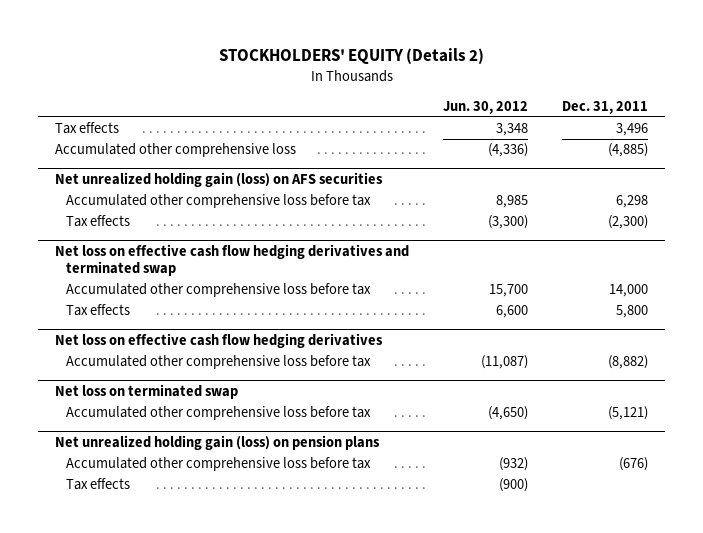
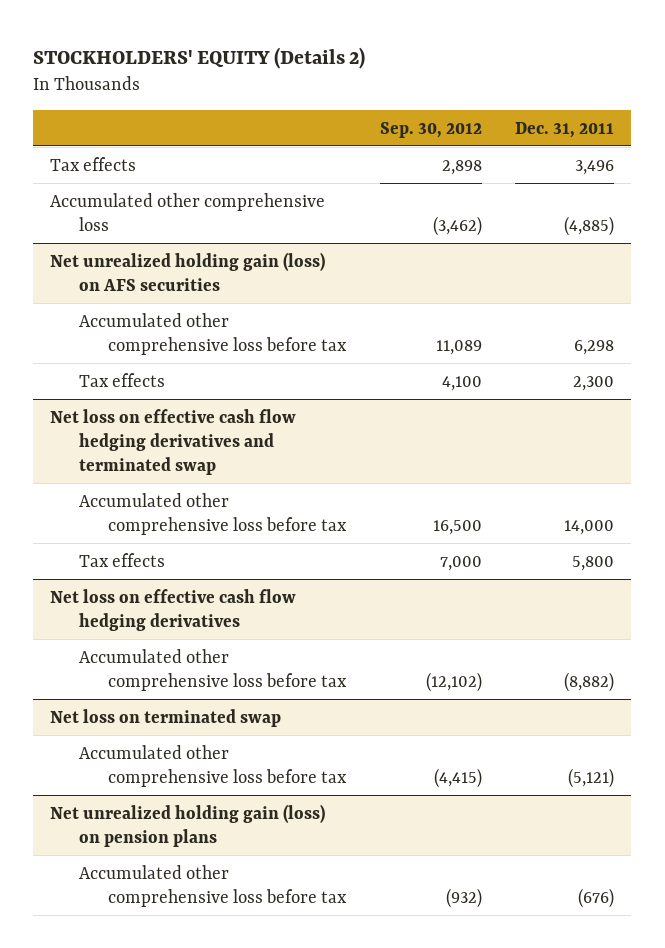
- | Jun. 30, 2012 | Dec. 31, 2011
+ | Sep. 30, 2012 | Dec. 31, 2011
@ Net unrealized holding gain (loss) on AFS securities
- Tax effects | (3,300) | (2,300)
+ Tax effects | 4,100 | 2,300
@ Net unrealized holding gain (loss) on pension plans
- Tax effects | (900) |

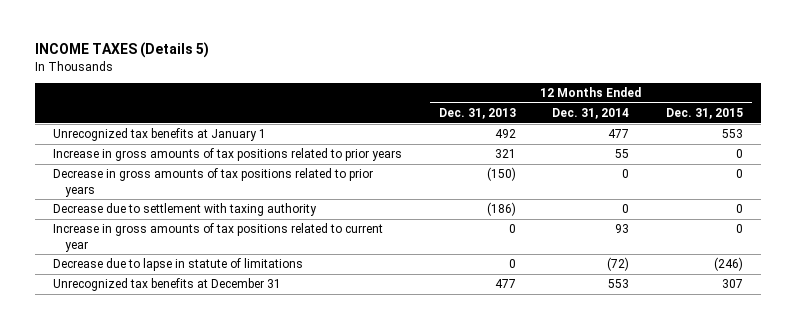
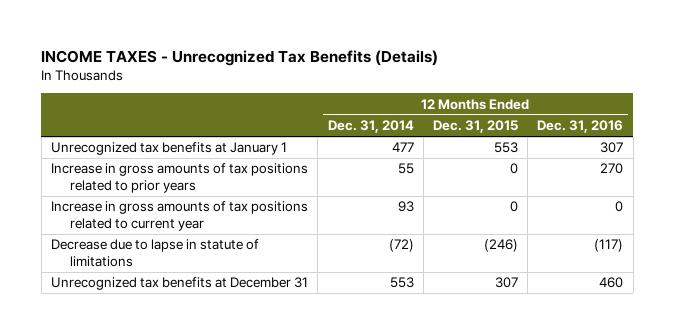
- INCOME TAXES (Details 5)
+ INCOME TAXES - Unrecognized Tax Benefits (Details)
- | 12 Months Ended Dec. 31, 2013 | 12 Months Ended Dec. 31, 2014 | 12 Months Ended Dec. 31, 2015
+ | 12 Months Ended Dec. 31, 2014 | 12 Months Ended Dec. 31, 2015 | 12 Months Ended Dec. 31, 2016
- Decrease in gross amounts of tax positions related to prior years | (150) | 0 | 0
- Decrease due to settlement with taxing authority | (186) | 0 | 0

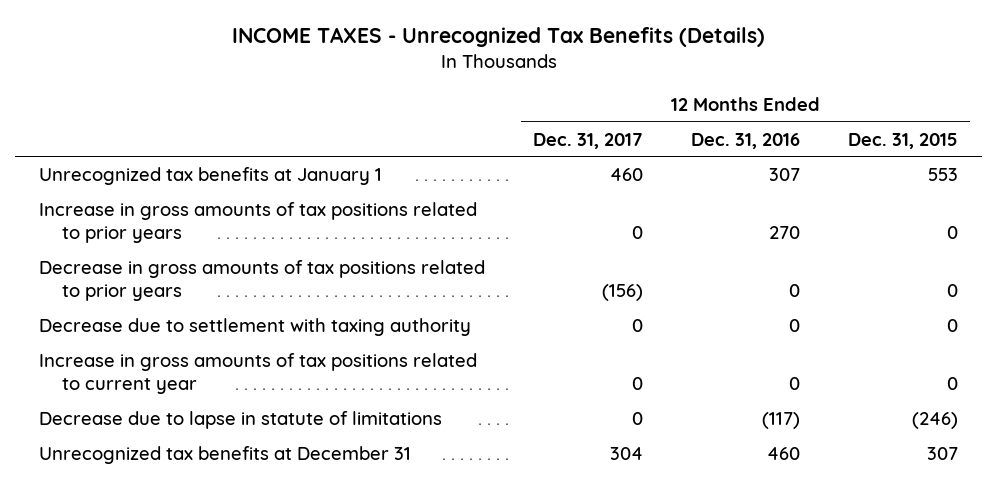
- | 12 Months Ended Dec. 31, 2014 | 12 Months Ended Dec. 31, 2015 | 12 Months Ended Dec. 31, 2016
+ | 12 Months Ended Dec. 31, 2017 | 12 Months Ended Dec. 31, 2016 | 12 Months Ended Dec. 31, 2015
+ Decrease in gross amounts of tax positions related to prior years | (156) | 0 | 0
+ Decrease due to settlement with taxing authority | 0 | 0 | 0

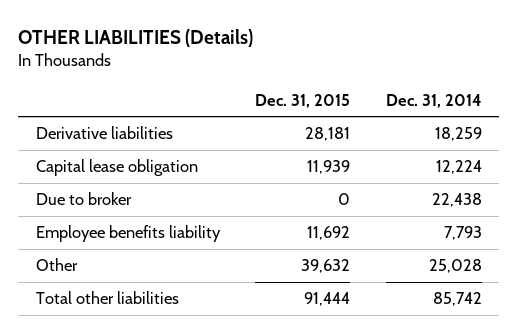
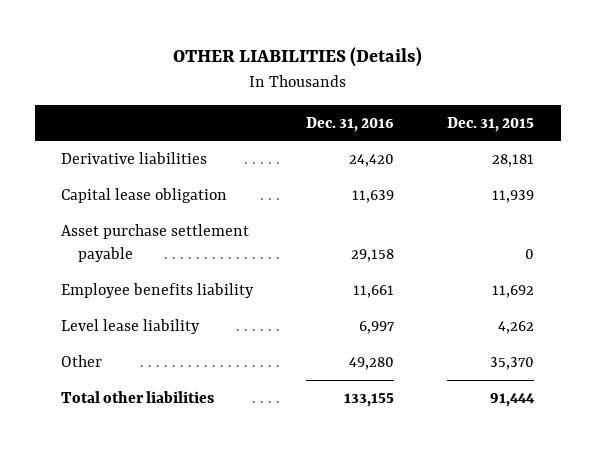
- | Dec. 31, 2015 | Dec. 31, 2014
+ | Dec. 31, 2016 | Dec. 31, 2015
- Due to broker | 0 | 22,438
+ Asset purchase settlement payable | 29,158 | 0
- Other | 39,632 | 25,028
+ Level lease liability | 6,997 | 4,262
+ Other | 49,280 | 35,370

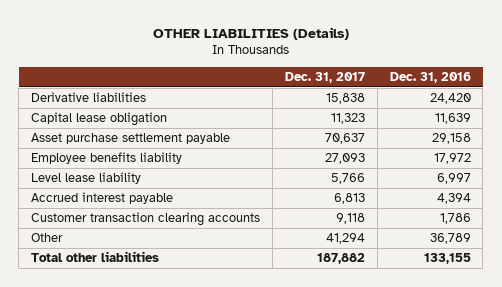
- | Dec. 31, 2016 | Dec. 31, 2015
+ | Dec. 31, 2017 | Dec. 31, 2016
- Employee benefits liability | 11,661 | 11,692
+ Employee benefits liability | 27,093 | 17,972
- Other | 49,280 | 35,370
+ Accrued interest payable | 6,813 | 4,394
+ Customer transaction clearing accounts | 9,118 | 1,786
+ Other | 41,294 | 36,789

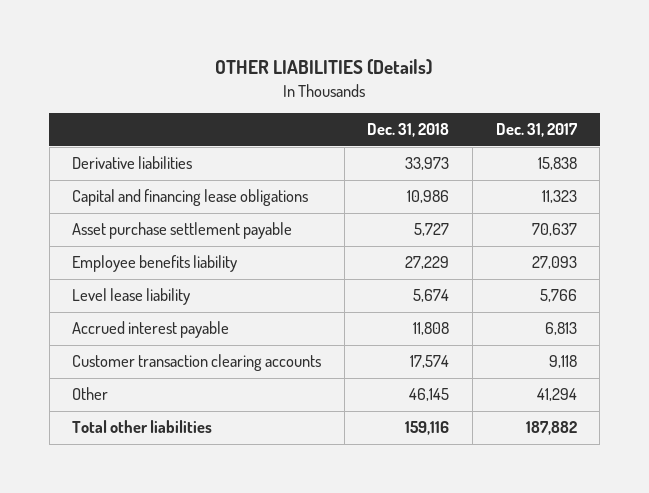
- | Dec. 31, 2017 | Dec. 31, 2016
+ | Dec. 31, 2018 | Dec. 31, 2017
- Capital lease obligation | 11,323 | 11,639
+ Capital and financing lease obligations | 10,986 | 11,323

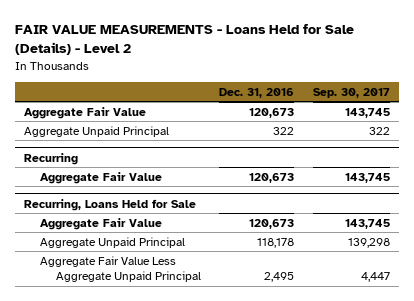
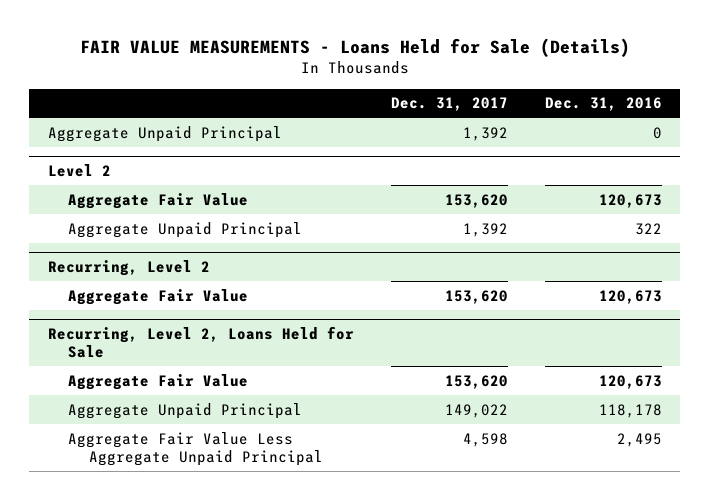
- FAIR VALUE MEASUREMENTS - Loans Held for Sale (Details) - Level 2
+ FAIR VALUE MEASUREMENTS - Loans Held for Sale (Details)
- | Dec. 31, 2016 | Sep. 30, 2017
+ | Dec. 31, 2017 | Dec. 31, 2016
+ Aggregate Unpaid Principal | 1,392 | 0
+ Level 2
- Recurring
+ Recurring, Level 2
- Recurring, Loans Held for Sale
+ Recurring, Level 2, Loans Held for Sale

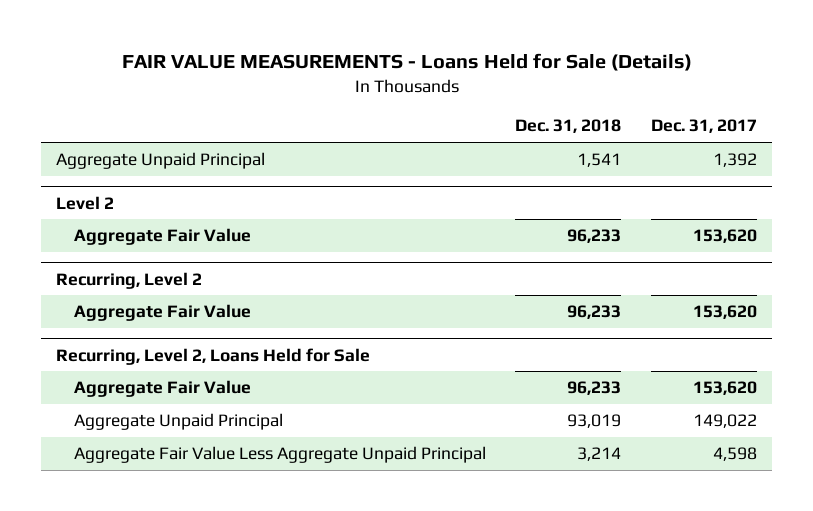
- | Dec. 31, 2017 | Dec. 31, 2016
+ | Dec. 31, 2018 | Dec. 31, 2017
@ Level 2
- Aggregate Unpaid Principal | 1,392 | 322

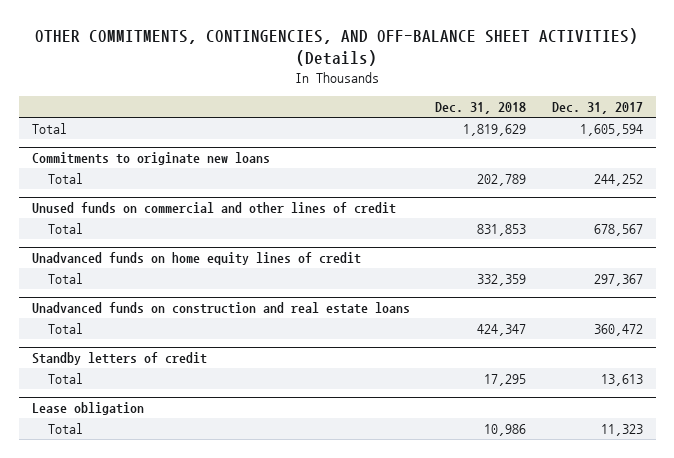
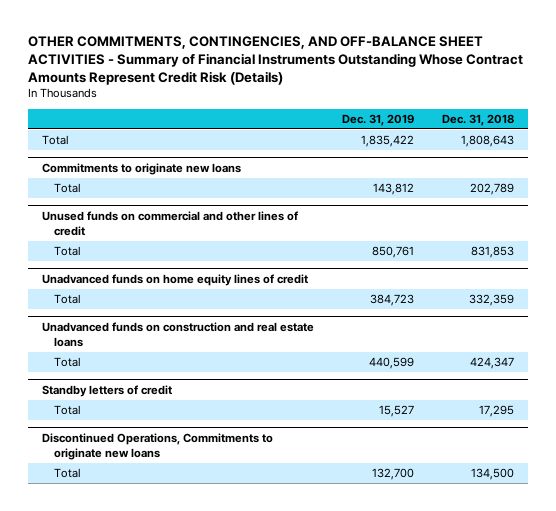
- OTHER COMMITMENTS, CONTINGENCIES, AND OFF-BALANCE SHEET ACTIVITIES) (Details)
+ OTHER COMMITMENTS, CONTINGENCIES, AND OFF-BALANCE SHEET ACTIVITIES - Summary of Financial Instruments Outstanding Whose Contract Amounts Represent Credit Risk (Details)
- | Dec. 31, 2018 | Dec. 31, 2017
+ | Dec. 31, 2019 | Dec. 31, 2018
- Total | 1,819,629 | 1,605,594
+ Total | 1,835,422 | 1,808,643
- Lease obligation
- Total | 10,986 | 11,323
+ Discontinued Operations, Commitments to originate new loans
+ Total | 132,700 | 134,500

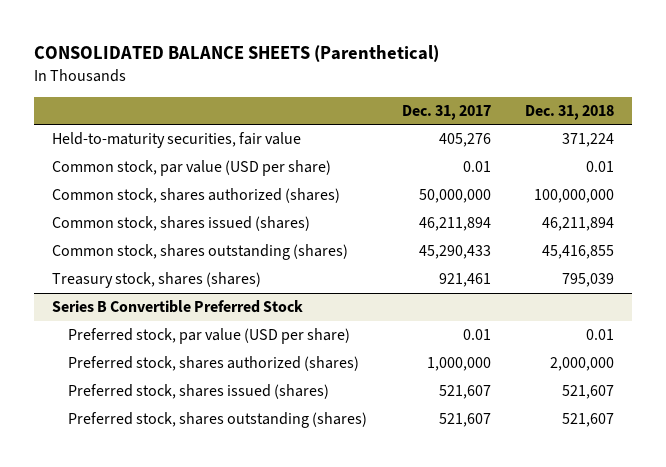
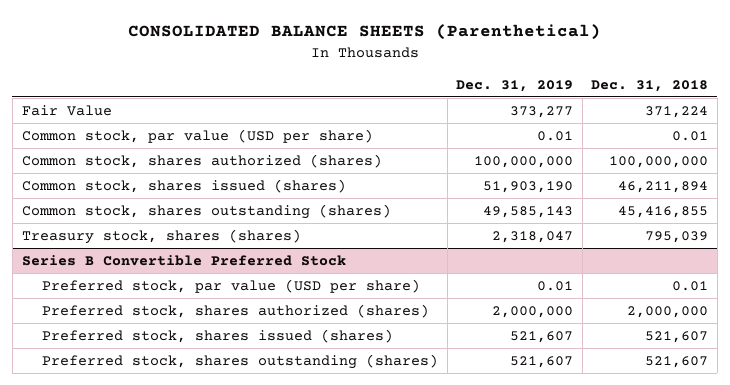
- | Dec. 31, 2017 | Dec. 31, 2018
+ | Dec. 31, 2019 | Dec. 31, 2018
- Held-to-maturity securities, fair value | 405,276 | 371,224
+ Fair Value | 373,277 | 371,224

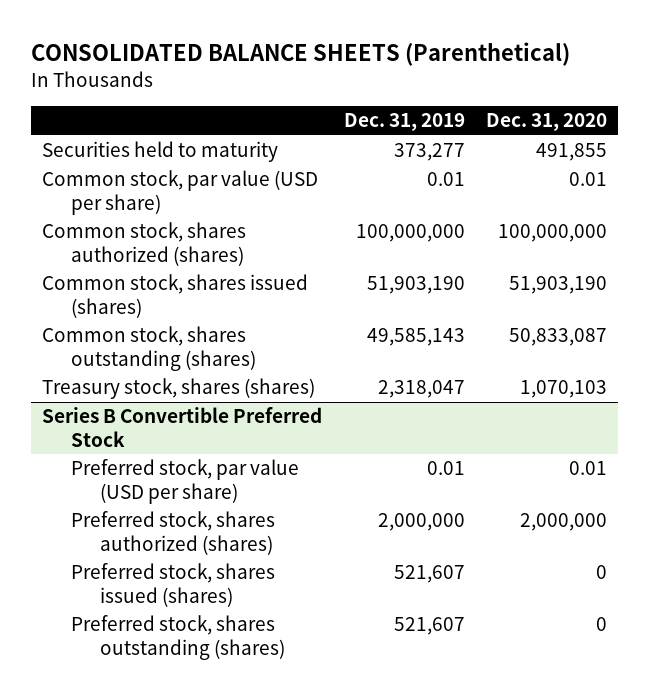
- | Dec. 31, 2019 | Dec. 31, 2018
+ | Dec. 31, 2019 | Dec. 31, 2020
- Fair Value | 373,277 | 371,224
+ Securities held to maturity | 373,277 | 491,855

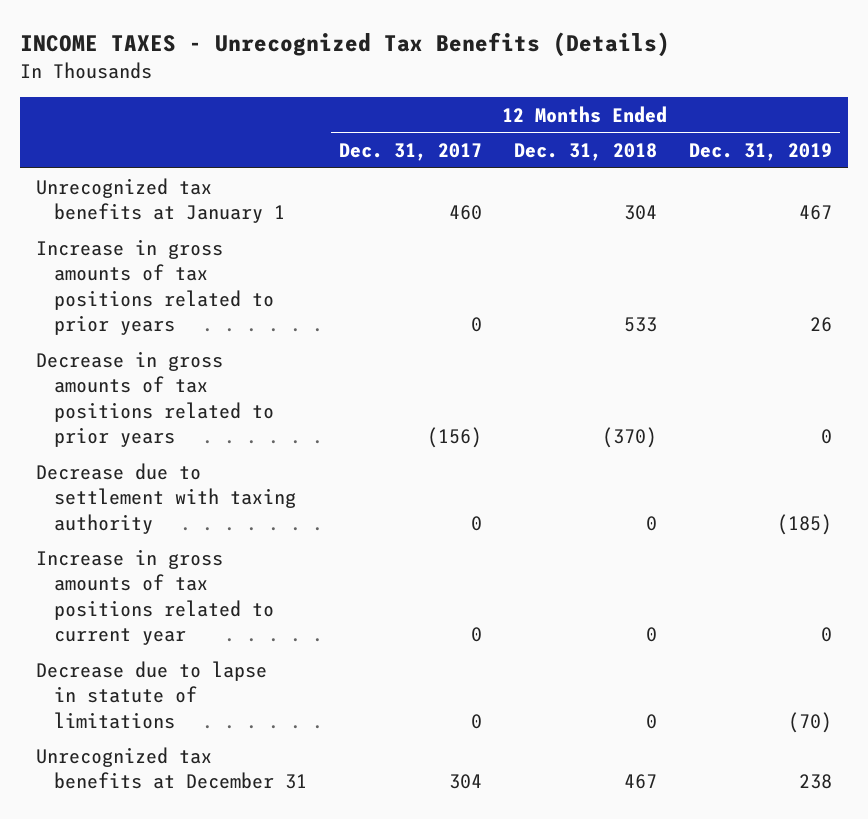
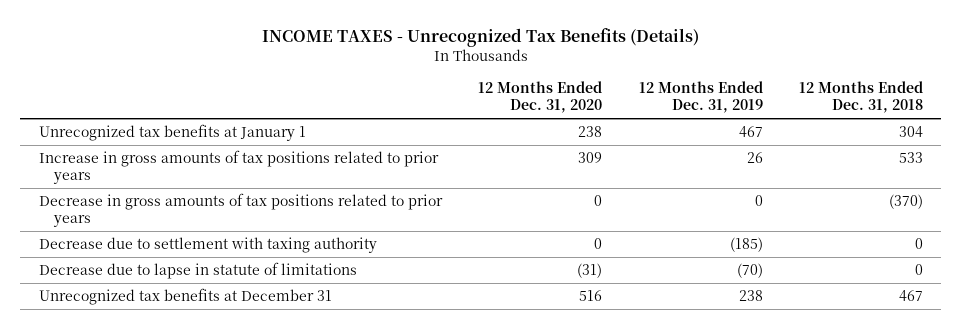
- | 12 Months Ended Dec. 31, 2017 | 12 Months Ended Dec. 31, 2018 | 12 Months Ended Dec. 31, 2019
+ | 12 Months Ended Dec. 31, 2020 | 12 Months Ended Dec. 31, 2019 | 12 Months Ended Dec. 31, 2018
- Increase in gross amounts of tax positions related to current year | 0 | 0 | 0

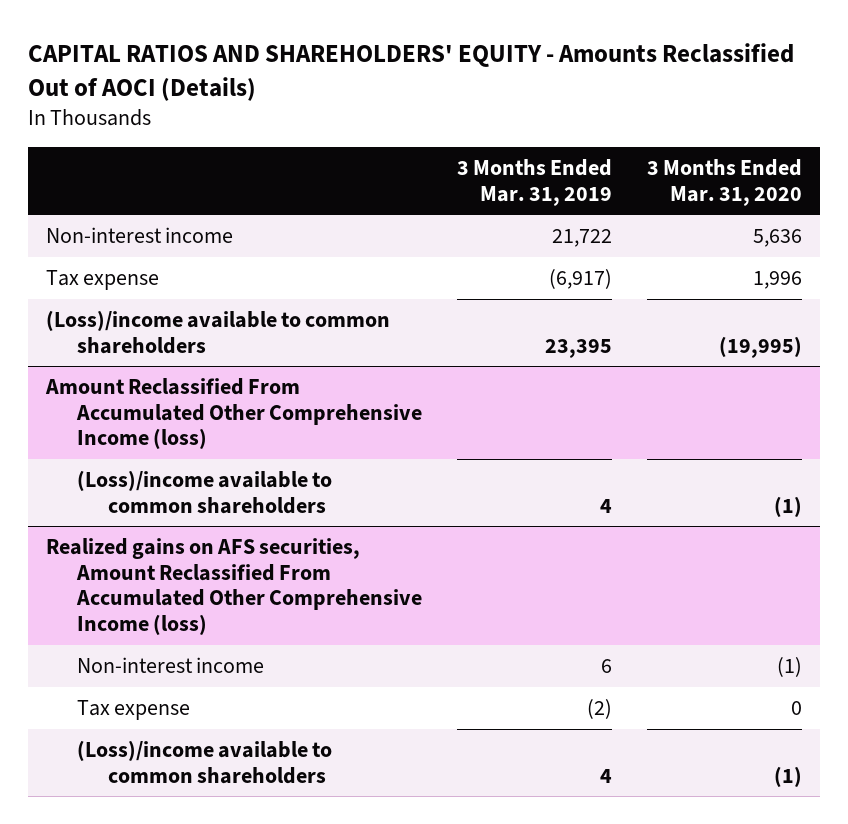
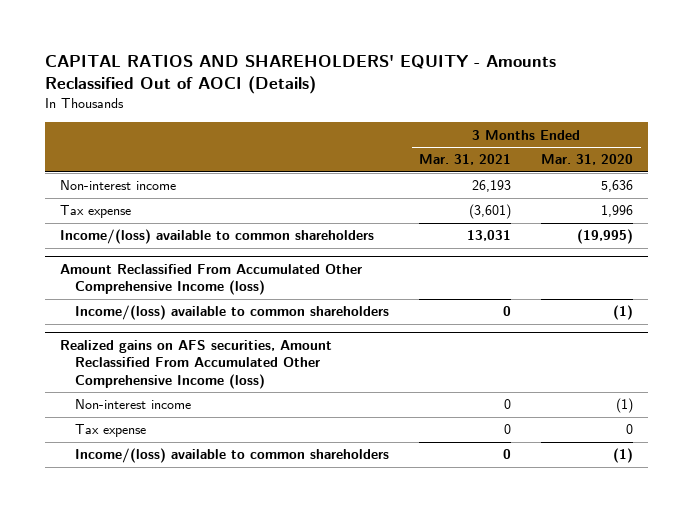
- | 3 Months Ended Mar. 31, 2019 | 3 Months Ended Mar. 31, 2020
+ | 3 Months Ended Mar. 31, 2021 | 3 Months Ended Mar. 31, 2020
- (Loss)/income available to common shareholders | 23,395 | (19,995)
+ Income/(loss) available to common shareholders | 13,031 | (19,995)
@ Amount Reclassified From Accumulated Other Comprehensive Income (loss)
- (Loss)/income available to common shareholders | 4 | (1)
+ Income/(loss) available to common shareholders | 0 | (1)
@ Realized gains on AFS securities, Amount Reclassified From Accumulated Other Comprehensive Income (loss)
- (Loss)/income available to common shareholders | 4 | (1)
+ Income/(loss) available to common shareholders | 0 | (1)

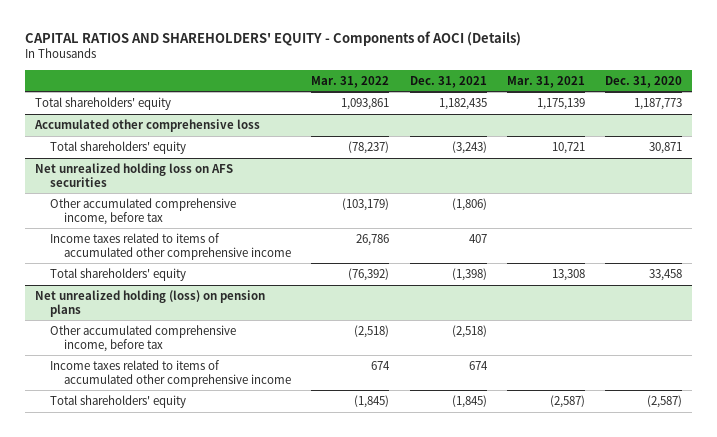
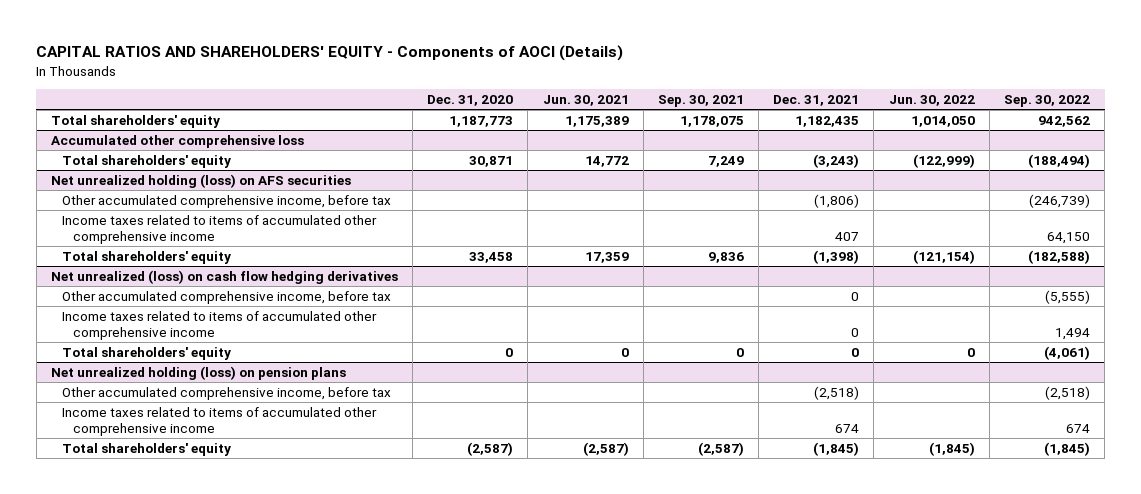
- | Mar. 31, 2022 | Dec. 31, 2021 | Mar. 31, 2021 | Dec. 31, 2020
+ | Dec. 31, 2020 | Jun. 30, 2021 | Sep. 30, 2021 | Dec. 31, 2021 | Jun. 30, 2022 | Sep. 30, 2022
- Net unrealized holding loss on AFS securities
+ Net unrealized holding (loss) on AFS securities
+ Net unrealized (loss) on cash flow hedging derivatives
+ Other accumulated comprehensive income, before tax | | | | 0 | | (5,555)
+ Income taxes related to items of accumulated other comprehensive income | | | | 0 | | 1,494
+ Total shareholders' equity | 0 | 0 | 0 | 0 | 0 | (4,061)

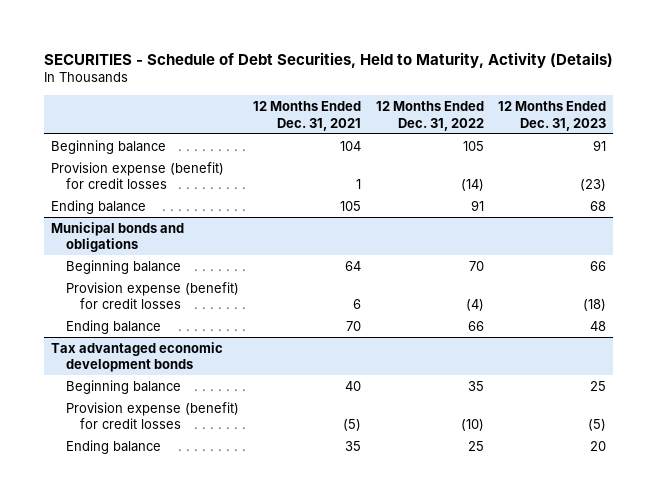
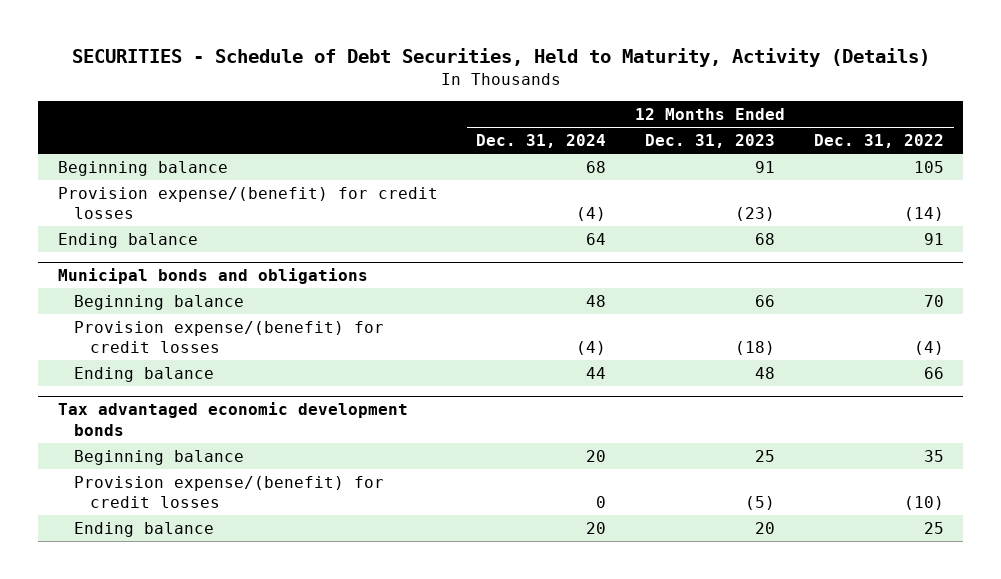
- | 12 Months Ended Dec. 31, 2021 | 12 Months Ended Dec. 31, 2022 | 12 Months Ended Dec. 31, 2023
+ | 12 Months Ended Dec. 31, 2024 | 12 Months Ended Dec. 31, 2023 | 12 Months Ended Dec. 31, 2022
- Provision expense (benefit) for credit losses | 1 | (14) | (23)
+ Provision expense/(benefit) for credit losses | (4) | (23) | (14)
@ Municipal bonds and obligations
- Provision expense (benefit) for credit losses | 6 | (4) | (18)
+ Provision expense/(benefit) for credit losses | (4) | (18) | (4)
@ Tax advantaged economic development bonds
- Provision expense (benefit) for credit losses | (5) | (10) | (5)
+ Provision expense/(benefit) for credit losses | 0 | (5) | (10)

